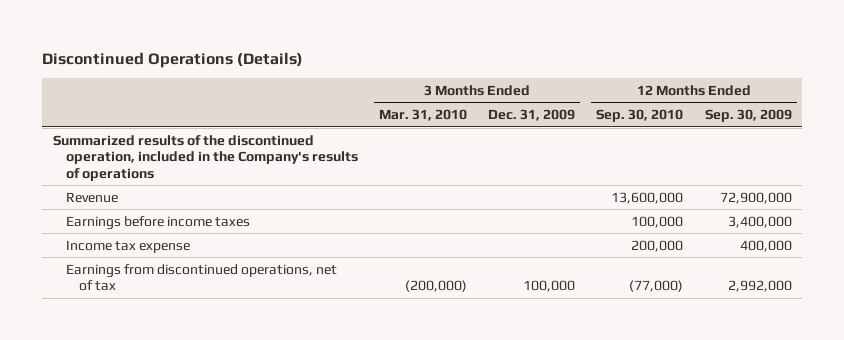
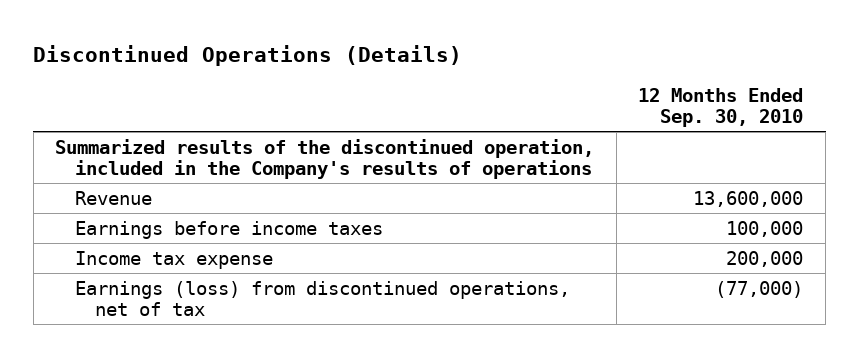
- | 3 Months Ended Mar. 31, 2010 | 3 Months Ended Dec. 31, 2009 | 12 Months Ended Sep. 30, 2010 | 12 Months Ended Sep. 30, 2009
+ | 12 Months Ended Sep. 30, 2010
- Earnings from discontinued operations, net of tax | (200,000) | 100,000 | (77,000) | 2,992,000
+ Earnings (loss) from discontinued operations, net of tax | (77,000)

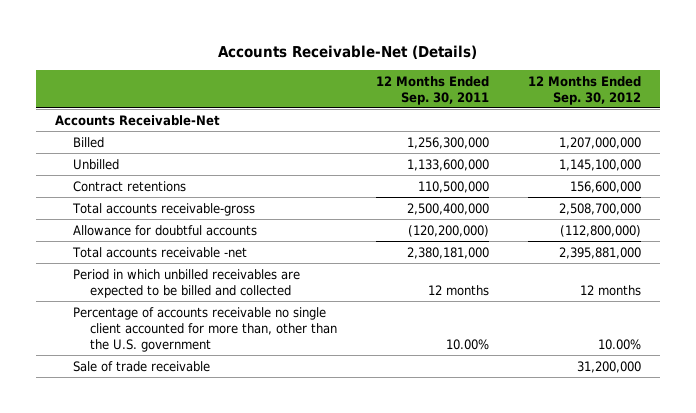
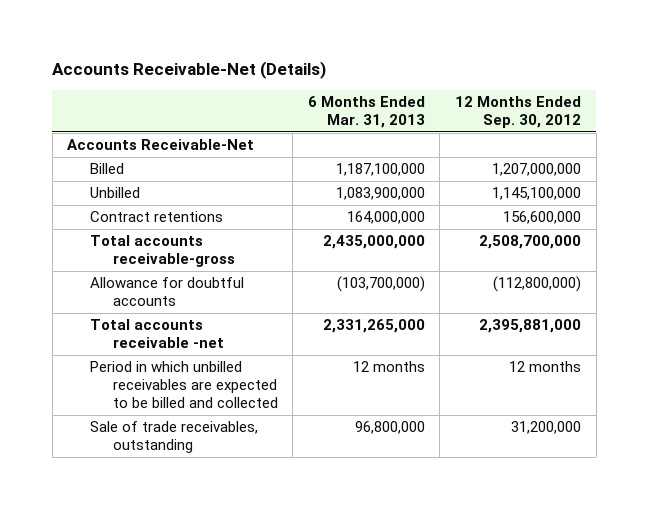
- | 12 Months Ended Sep. 30, 2011 | 12 Months Ended Sep. 30, 2012
+ | 6 Months Ended Mar. 31, 2013 | 12 Months Ended Sep. 30, 2012
- Percentage of accounts receivable no single client accounted for more than, other than the U.S. government | 10.00% | 10.00%
- Sale of trade receivable | | 31,200,000
+ Sale of trade receivables, outstanding | 96,800,000 | 31,200,000

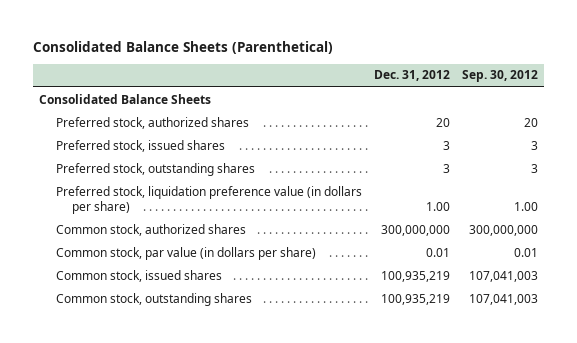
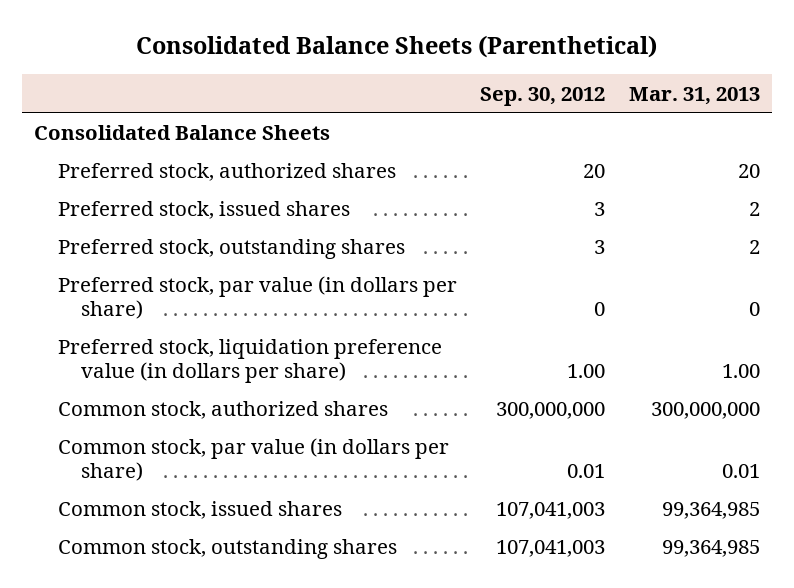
- | Dec. 31, 2012 | Sep. 30, 2012
+ | Sep. 30, 2012 | Mar. 31, 2013
+ Preferred stock, par value (in dollars per share) | 0 | 0

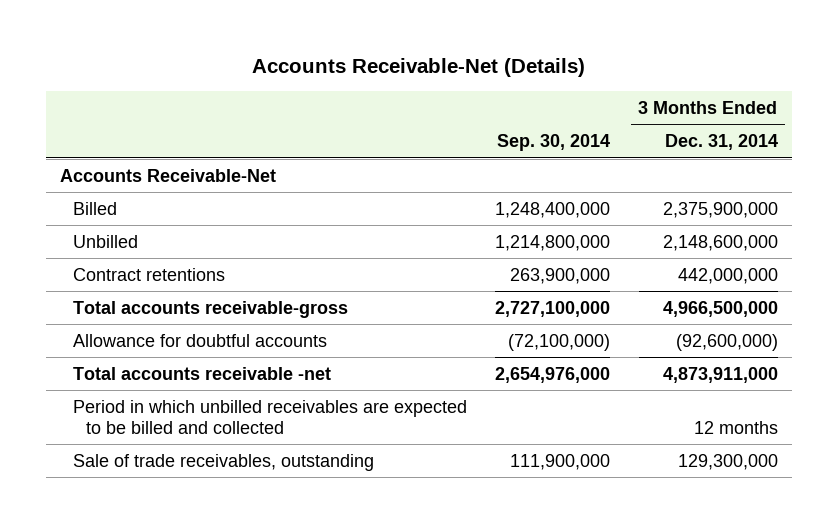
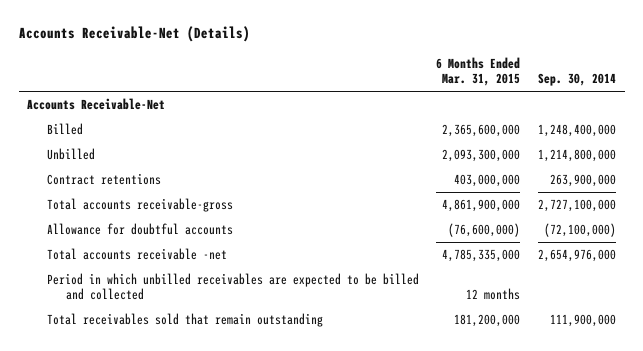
- | Sep. 30, 2014 | 3 Months Ended Dec. 31, 2014
+ | 6 Months Ended Mar. 31, 2015 | Sep. 30, 2014
- Sale of trade receivables, outstanding | 111,900,000 | 129,300,000
+ Total receivables sold that remain outstanding | 181,200,000 | 111,900,000

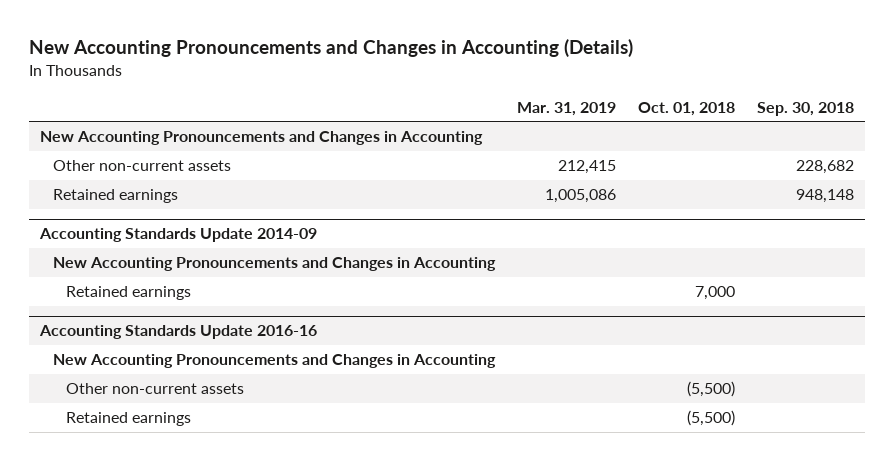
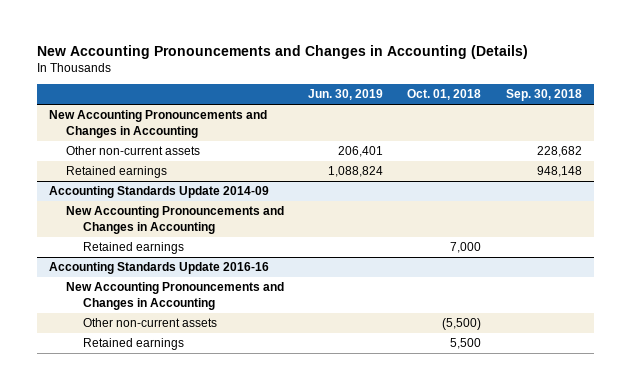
- | Mar. 31, 2019 | Oct. 01, 2018 | Sep. 30, 2018
+ | Jun. 30, 2019 | Oct. 01, 2018 | Sep. 30, 2018
@ Accounting Standards Update 2016-16
- Retained earnings | | (5,500) |
+ Retained earnings | | 5,500 |

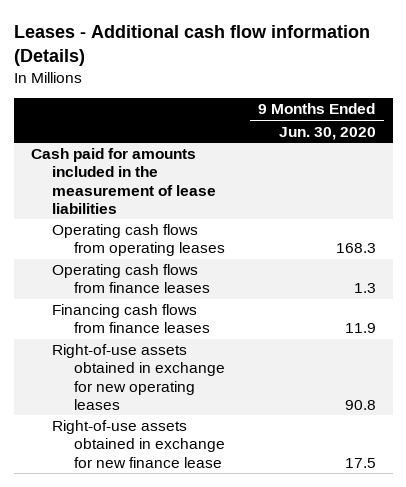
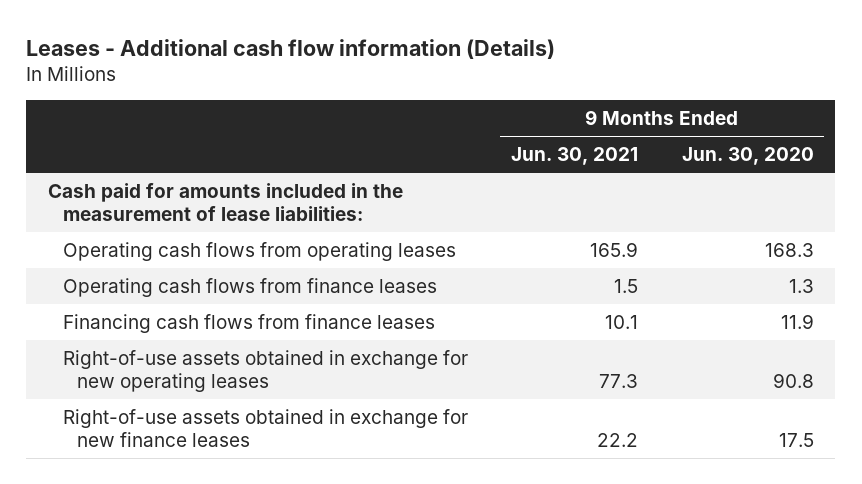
- | 9 Months Ended Jun. 30, 2020
+ | 9 Months Ended Jun. 30, 2021 | 9 Months Ended Jun. 30, 2020
- Cash paid for amounts included in the measurement of lease liabilities
+ Cash paid for amounts included in the measurement of lease liabilities:
- Right-of-use assets obtained in exchange for new finance lease | 17.5
+ Right-of-use assets obtained in exchange for new finance leases | 22.2 | 17.5

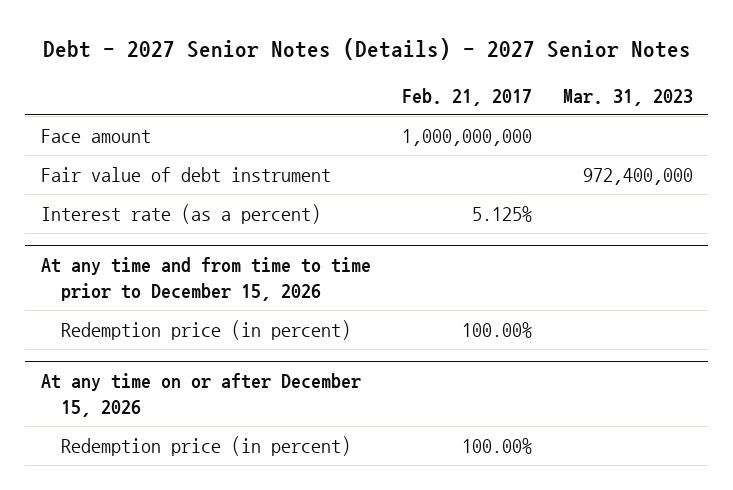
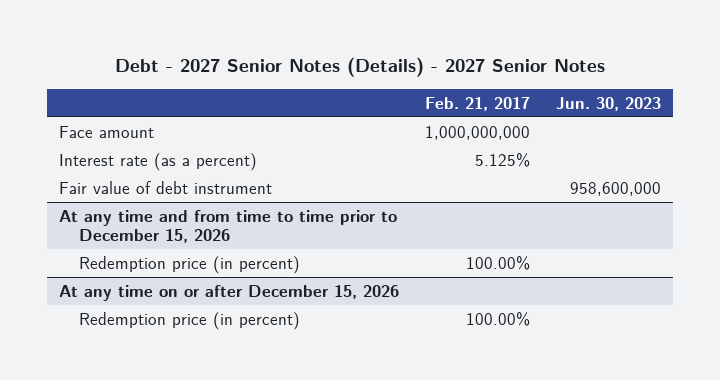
- | Feb. 21, 2017 | Mar. 31, 2023
+ | Feb. 21, 2017 | Jun. 30, 2023
moved down: Fair value of debt instrument | | 958,600,000

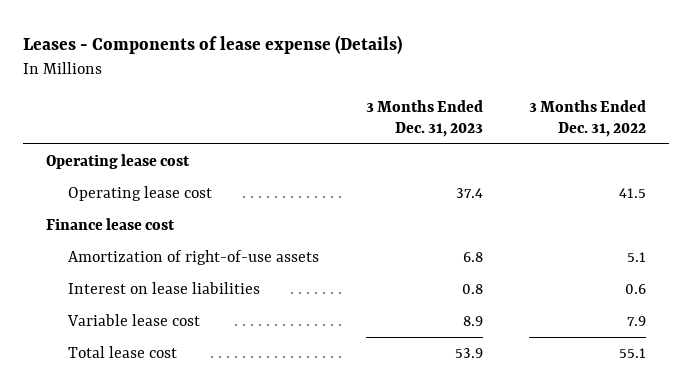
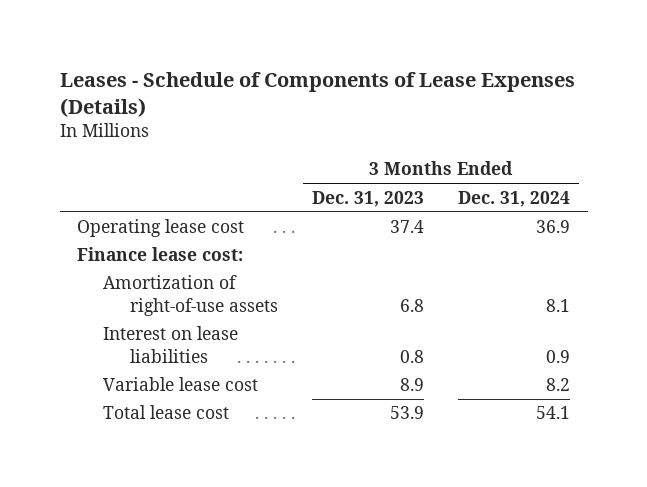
- Leases - Components of lease expense (Details)
+ Leases - Schedule of Components of Lease Expenses (Details)
- | 3 Months Ended Dec. 31, 2023 | 3 Months Ended Dec. 31, 2022
+ | 3 Months Ended Dec. 31, 2023 | 3 Months Ended Dec. 31, 2024
- Operating lease cost
- Finance lease cost
+ Finance lease cost:

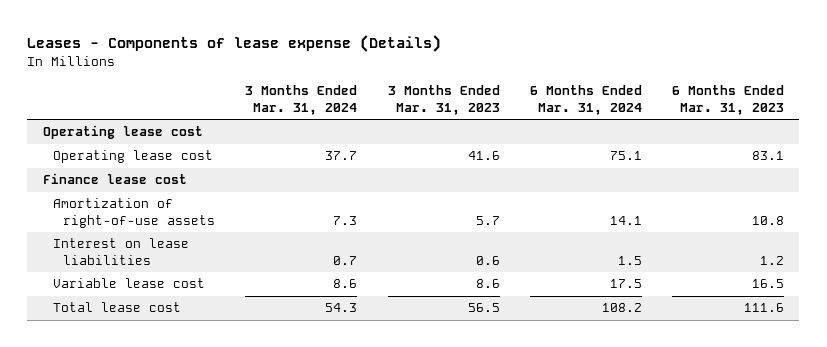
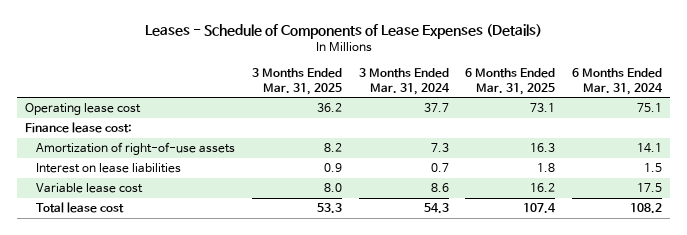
- Leases - Components of lease expense (Details)
+ Leases - Schedule of Components of Lease Expenses (Details)
- | 3 Months Ended Mar. 31, 2024 | 3 Months Ended Mar. 31, 2023 | 6 Months Ended Mar. 31, 2024 | 6 Months Ended Mar. 31, 2023
+ | 3 Months Ended Mar. 31, 2025 | 3 Months Ended Mar. 31, 2024 | 6 Months Ended Mar. 31, 2025 | 6 Months Ended Mar. 31, 2024
- Operating lease cost
- Finance lease cost
+ Finance lease cost:

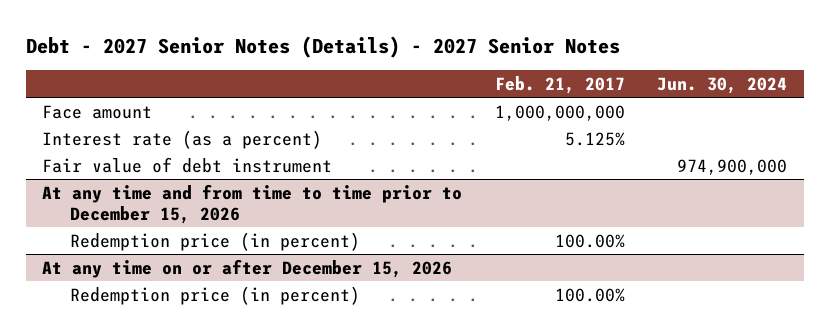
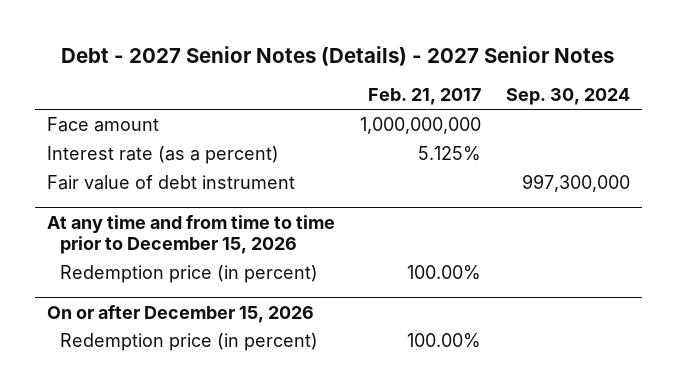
- | Feb. 21, 2017 | Jun. 30, 2024
+ | Feb. 21, 2017 | Sep. 30, 2024
- At any time on or after December 15, 2026
+ On or after December 15, 2026

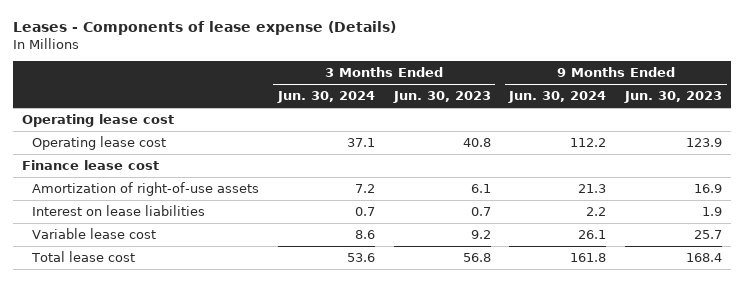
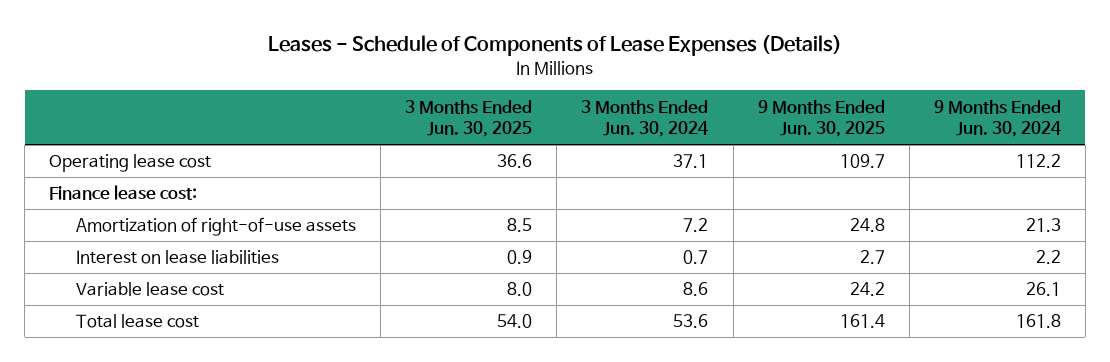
- Leases - Components of lease expense (Details)
+ Leases - Schedule of Components of Lease Expenses (Details)
- | 3 Months Ended Jun. 30, 2024 | 3 Months Ended Jun. 30, 2023 | 9 Months Ended Jun. 30, 2024 | 9 Months Ended Jun. 30, 2023
+ | 3 Months Ended Jun. 30, 2025 | 3 Months Ended Jun. 30, 2024 | 9 Months Ended Jun. 30, 2025 | 9 Months Ended Jun. 30, 2024
- Operating lease cost
- Finance lease cost
+ Finance lease cost:

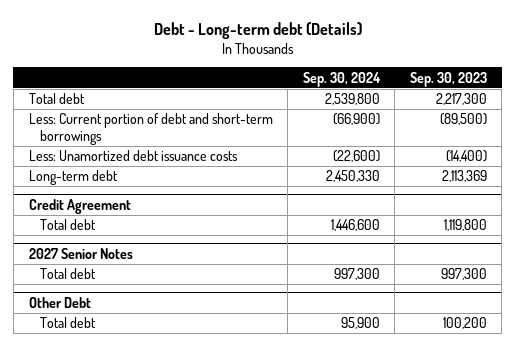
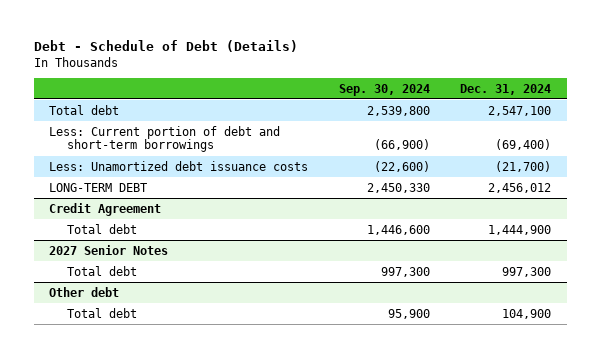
- Debt - Long-term debt (Details)
+ Debt - Schedule of Debt (Details)
- | Sep. 30, 2024 | Sep. 30, 2023
+ | Sep. 30, 2024 | Dec. 31, 2024
- Long-term debt | 2,450,330 | 2,113,369
+ LONG-TERM DEBT | 2,450,330 | 2,456,012
- Other Debt
+ Other debt

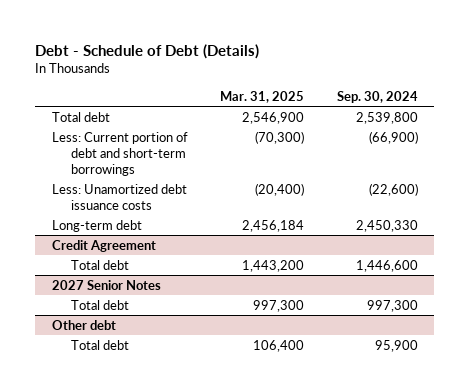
- | Sep. 30, 2024 | Dec. 31, 2024
+ | Mar. 31, 2025 | Sep. 30, 2024
- LONG-TERM DEBT | 2,450,330 | 2,456,012
+ Long-term debt | 2,456,184 | 2,450,330

